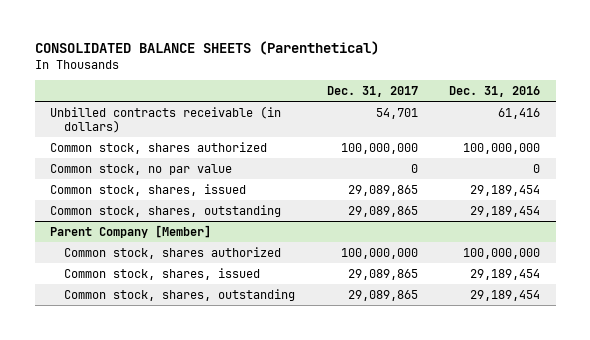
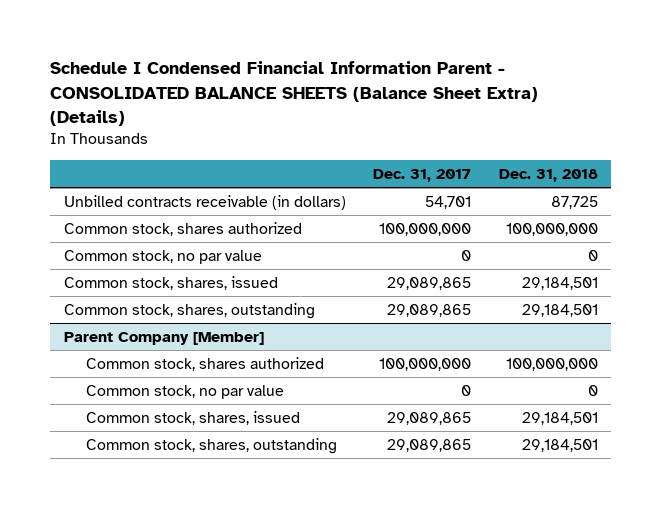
- CONSOLIDATED BALANCE SHEETS (Parenthetical)
+ Schedule I Condensed Financial Information Parent - CONSOLIDATED BALANCE SHEETS (Balance Sheet Extra) (Details)
- | Dec. 31, 2017 | Dec. 31, 2016
+ | Dec. 31, 2017 | Dec. 31, 2018
@ Parent Company [Member]
+ Common stock, no par value | 0 | 0

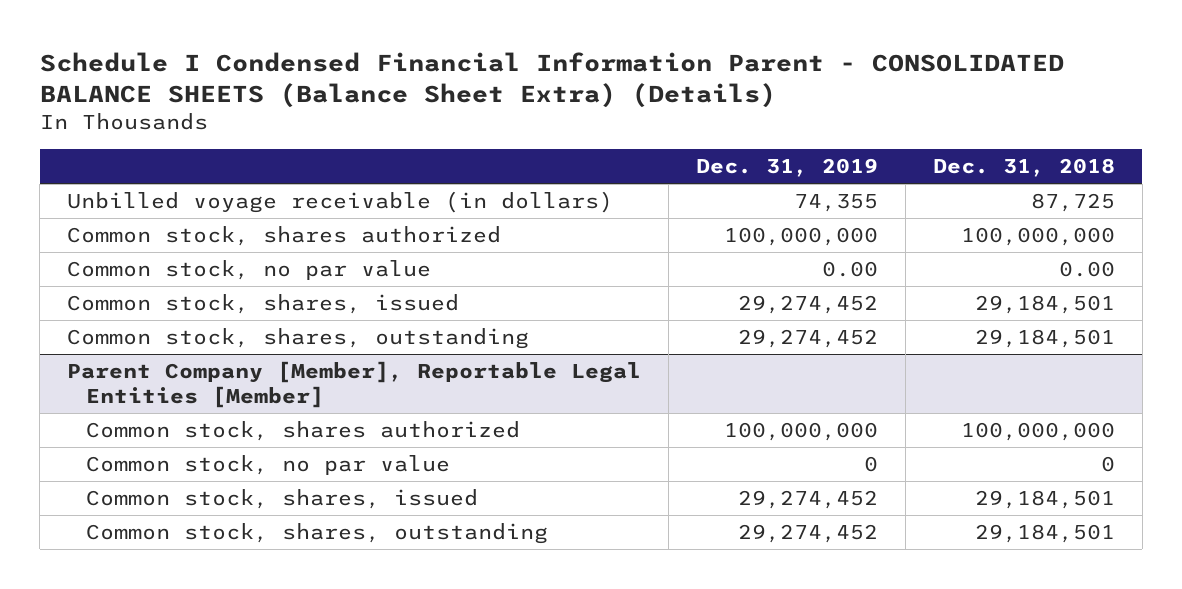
- | Dec. 31, 2017 | Dec. 31, 2018
+ | Dec. 31, 2019 | Dec. 31, 2018
- Unbilled contracts receivable (in dollars) | 54,701 | 87,725
+ Unbilled voyage receivable (in dollars) | 74,355 | 87,725
- Common stock, no par value | 0 | 0
+ Common stock, no par value | 0.00 | 0.00
- Parent Company [Member]
+ Parent Company [Member], Reportable Legal Entities [Member]

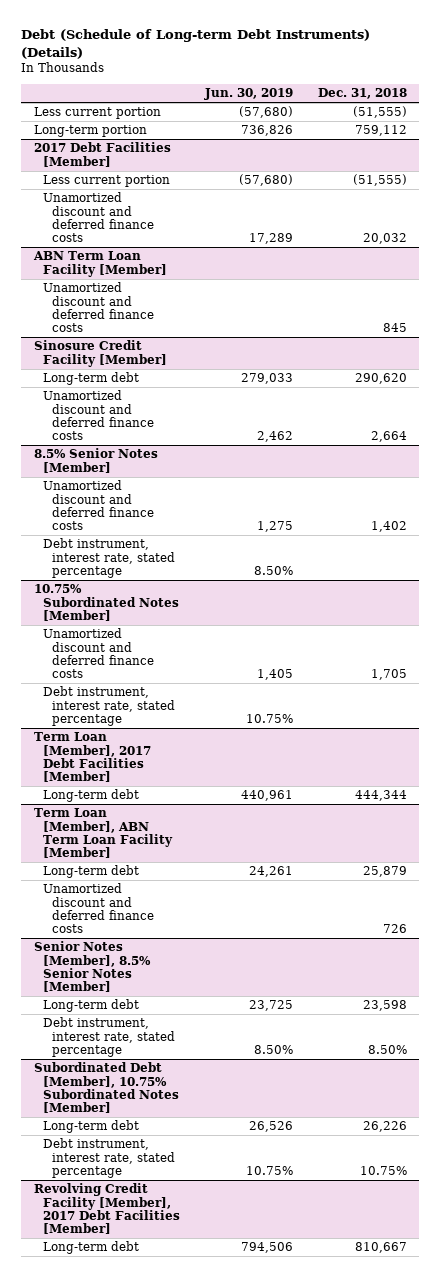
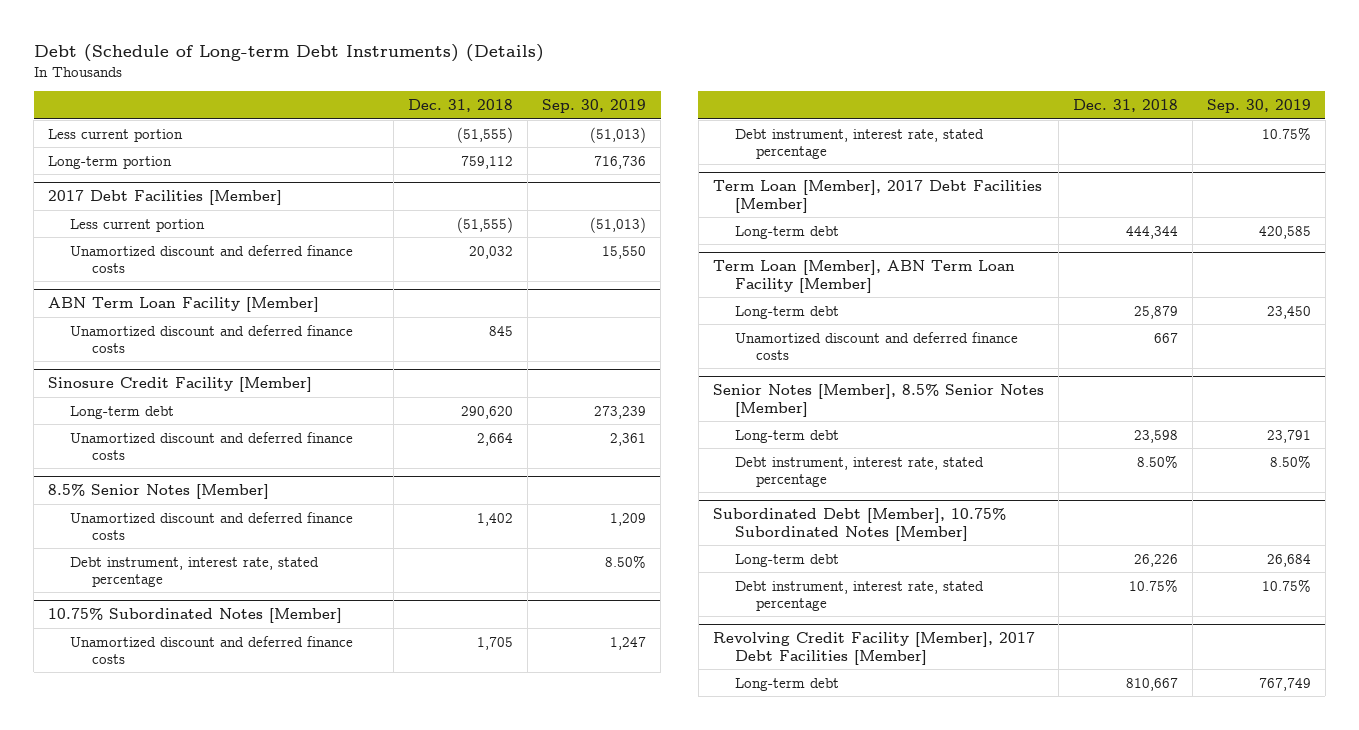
- | Jun. 30, 2019 | Dec. 31, 2018
+ | Dec. 31, 2018 | Sep. 30, 2019
@ Term Loan [Member], ABN Term Loan Facility [Member]
- Unamortized discount and deferred finance costs | | 726
+ Unamortized discount and deferred finance costs | 667 |

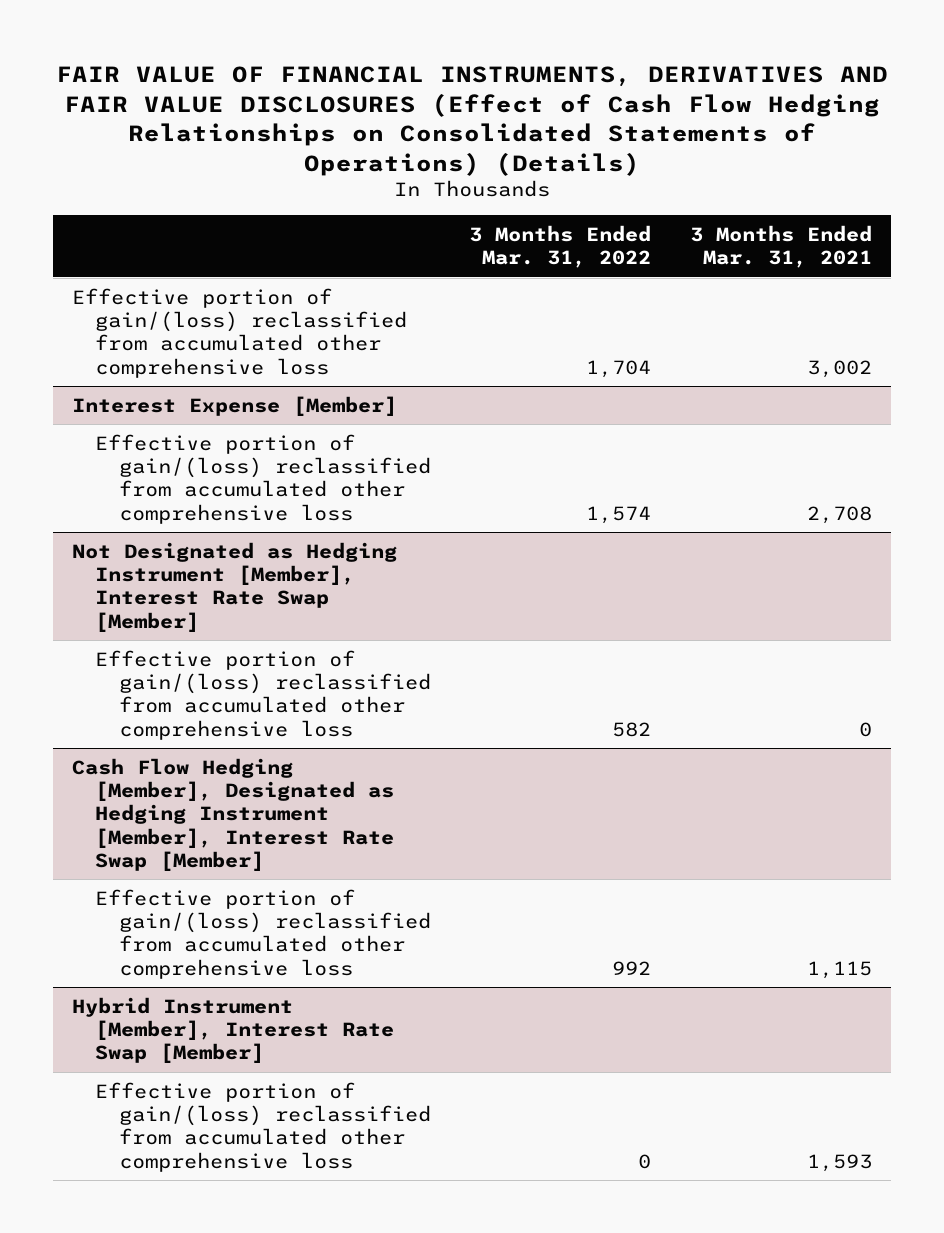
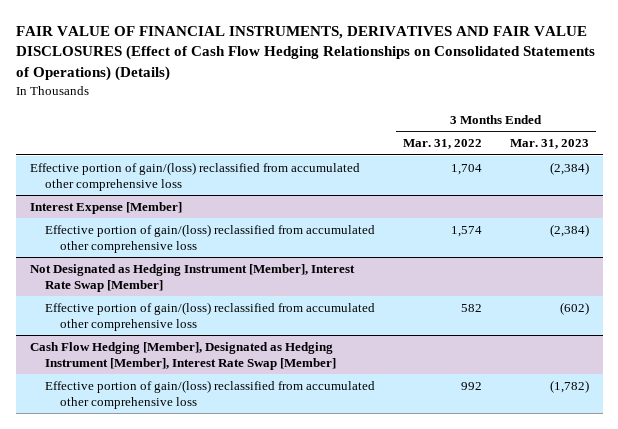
- | 3 Months Ended Mar. 31, 2022 | 3 Months Ended Mar. 31, 2021
+ | 3 Months Ended Mar. 31, 2022 | 3 Months Ended Mar. 31, 2023
- Hybrid Instrument [Member], Interest Rate Swap [Member]
- Effective portion of gain/(loss) reclassified from accumulated other comprehensive loss | 0 | 1,593

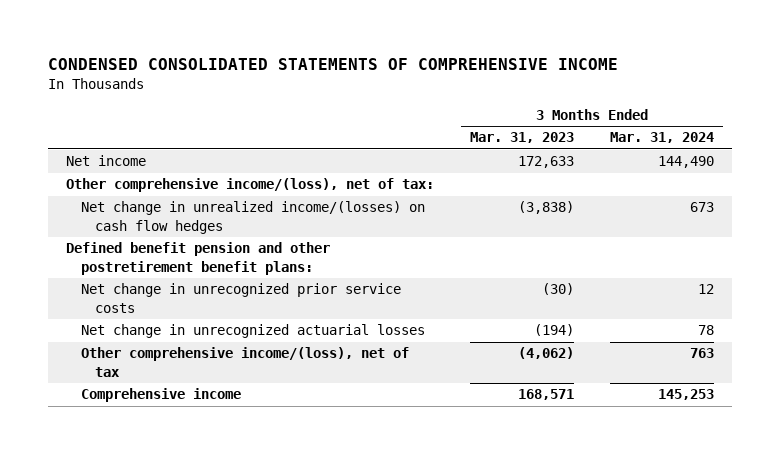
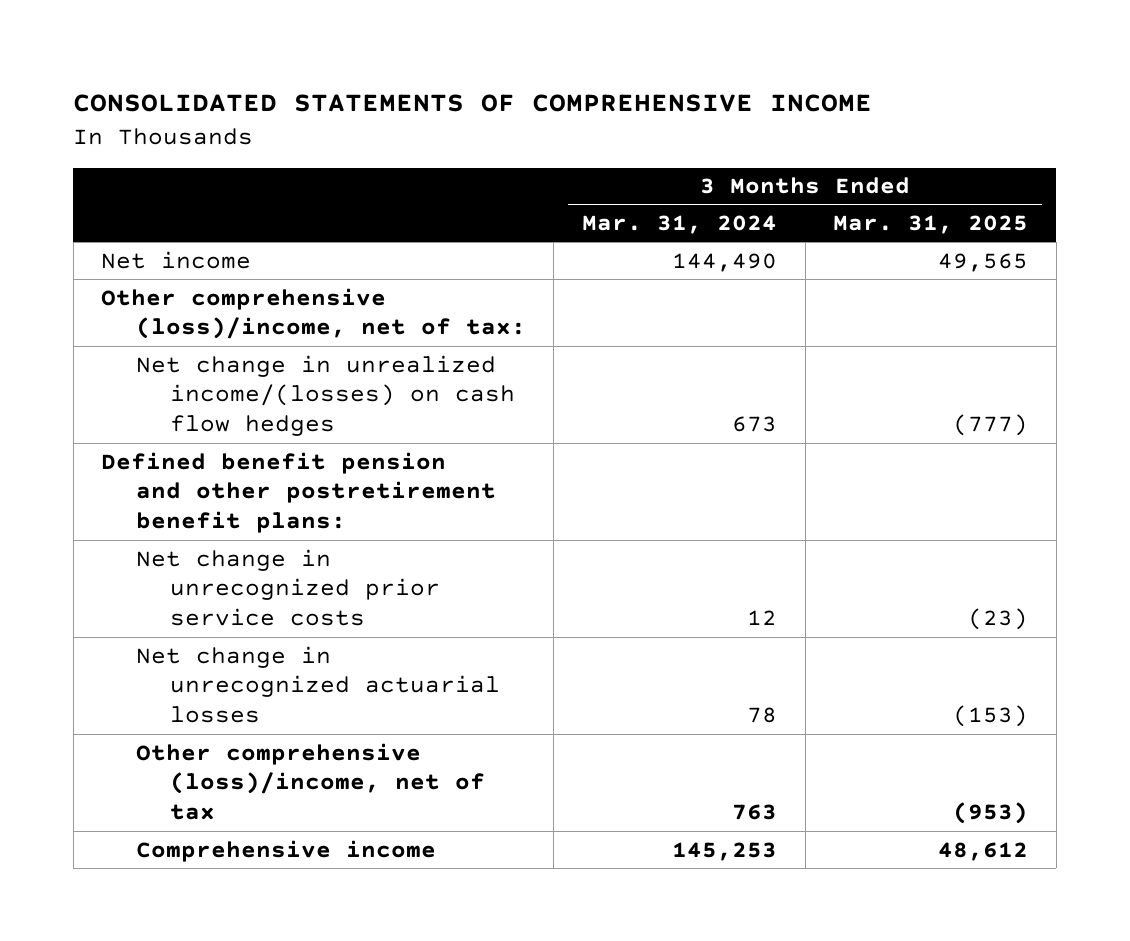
- CONDENSED CONSOLIDATED STATEMENTS OF COMPREHENSIVE INCOME
+ CONSOLIDATED STATEMENTS OF COMPREHENSIVE INCOME
- | 3 Months Ended Mar. 31, 2023 | 3 Months Ended Mar. 31, 2024
+ | 3 Months Ended Mar. 31, 2024 | 3 Months Ended Mar. 31, 2025
- Other comprehensive income/(loss), net of tax:
+ Other comprehensive (loss)/income, net of tax:
- Other comprehensive income/(loss), net of tax | (4,062) | 763
+ Other comprehensive (loss)/income, net of tax | 763 | (953)

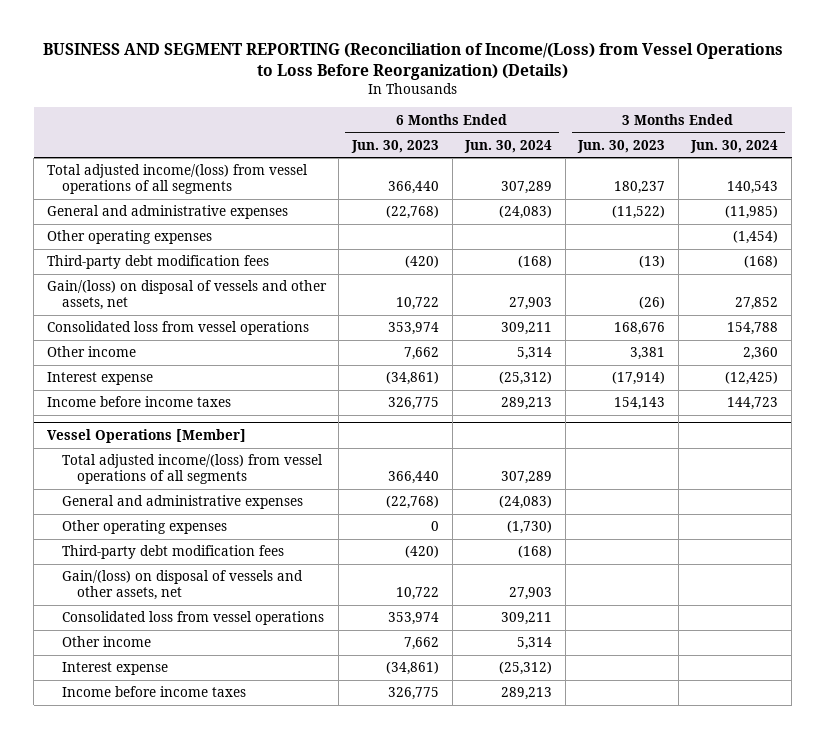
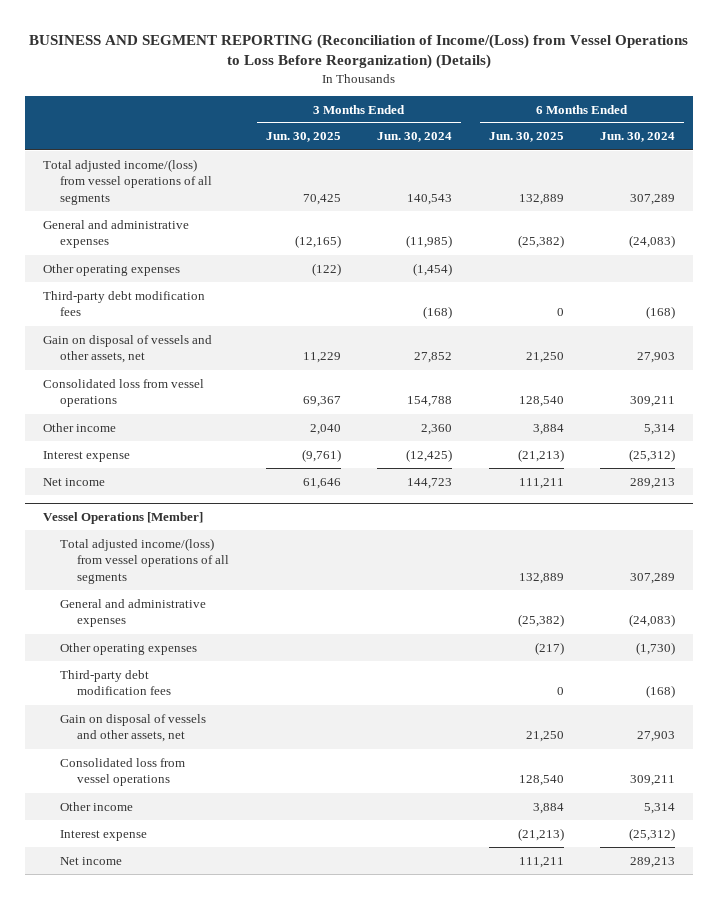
- | 6 Months Ended Jun. 30, 2023 | 6 Months Ended Jun. 30, 2024 | 3 Months Ended Jun. 30, 2023 | 3 Months Ended Jun. 30, 2024
+ | 3 Months Ended Jun. 30, 2025 | 3 Months Ended Jun. 30, 2024 | 6 Months Ended Jun. 30, 2025 | 6 Months Ended Jun. 30, 2024
- Gain/(loss) on disposal of vessels and other assets, net | 10,722 | 27,903 | (26) | 27,852
+ Gain on disposal of vessels and other assets, net | 11,229 | 27,852 | 21,250 | 27,903
- Income before income taxes | 326,775 | 289,213 | 154,143 | 144,723
+ Net income | 61,646 | 144,723 | 111,211 | 289,213
@ Vessel Operations [Member]
- Gain/(loss) on disposal of vessels and other assets, net | 10,722 | 27,903 | |
+ Gain on disposal of vessels and other assets, net | | | 21,250 | 27,903
- Income before income taxes | 326,775 | 289,213 | |
+ Net income | | | 111,211 | 289,213

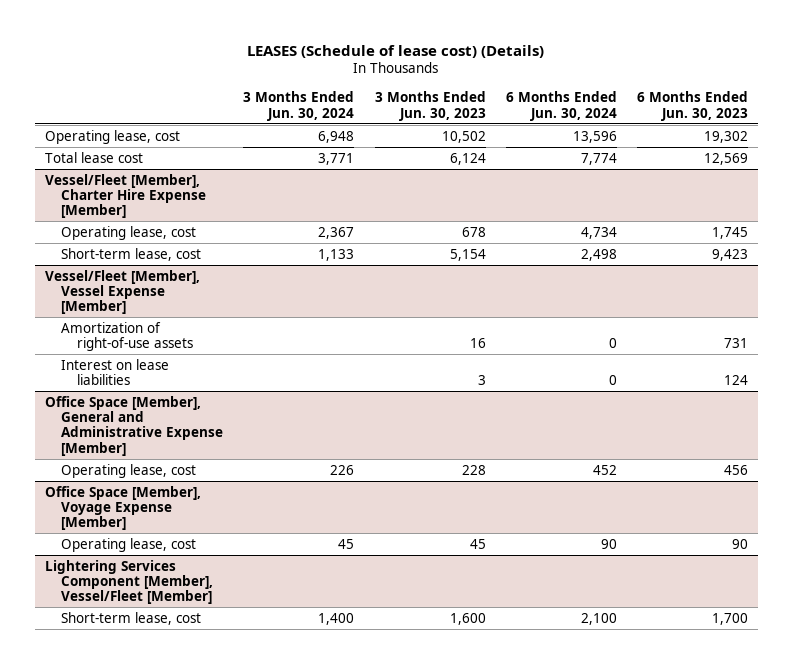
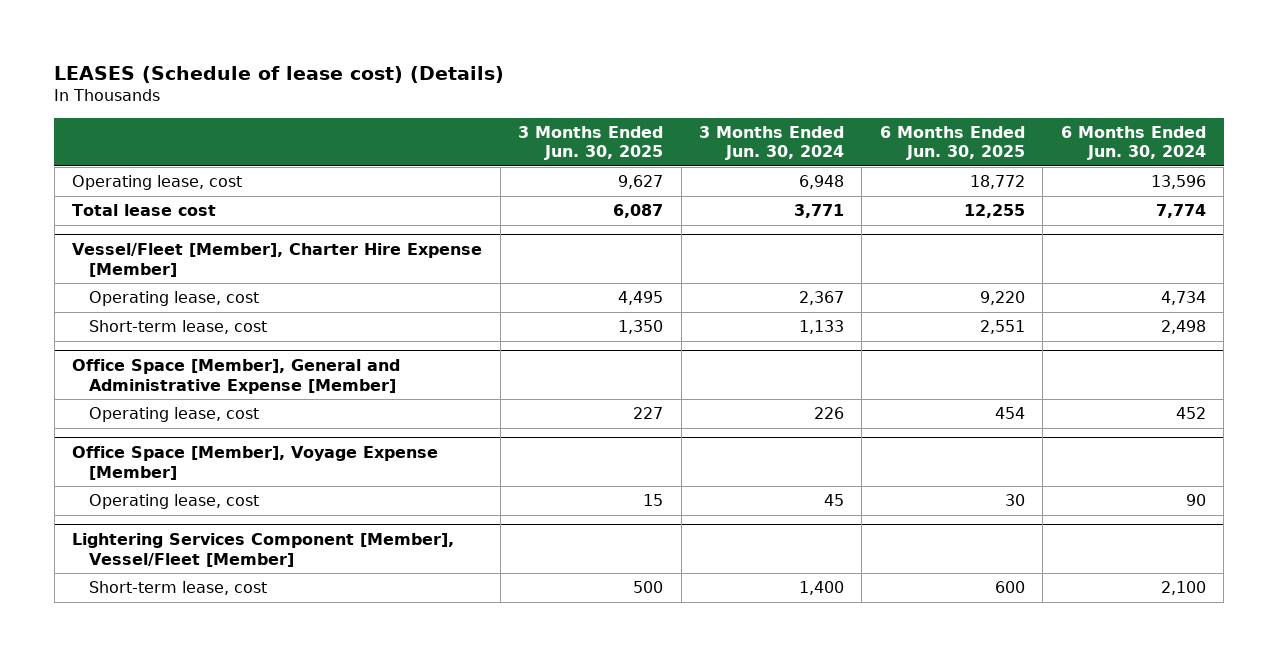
- | 3 Months Ended Jun. 30, 2024 | 3 Months Ended Jun. 30, 2023 | 6 Months Ended Jun. 30, 2024 | 6 Months Ended Jun. 30, 2023
+ | 3 Months Ended Jun. 30, 2025 | 3 Months Ended Jun. 30, 2024 | 6 Months Ended Jun. 30, 2025 | 6 Months Ended Jun. 30, 2024
- Vessel/Fleet [Member], Vessel Expense [Member]
- Amortization of right-of-use assets | | 16 | 0 | 731
- Interest on lease liabilities | | 3 | 0 | 124

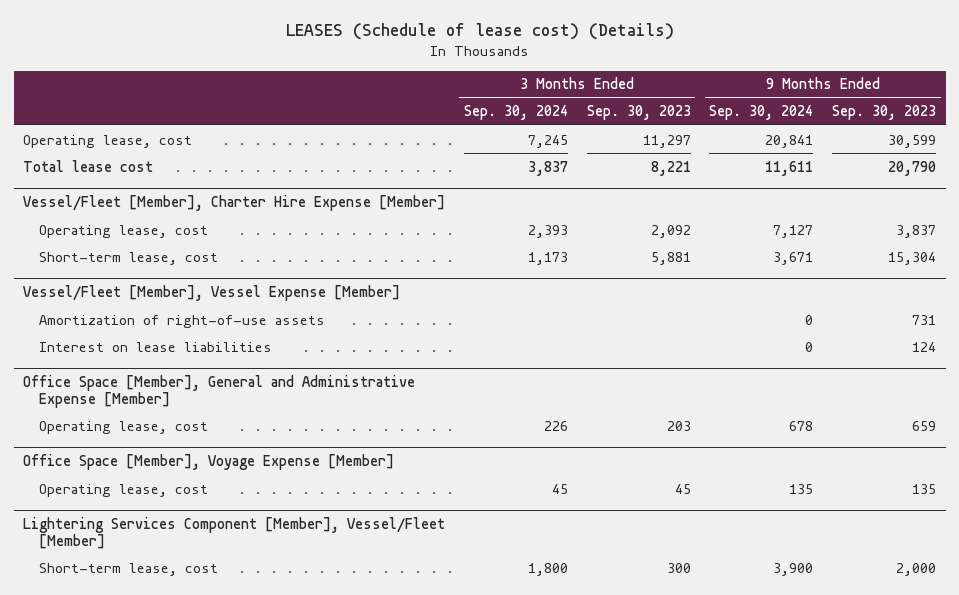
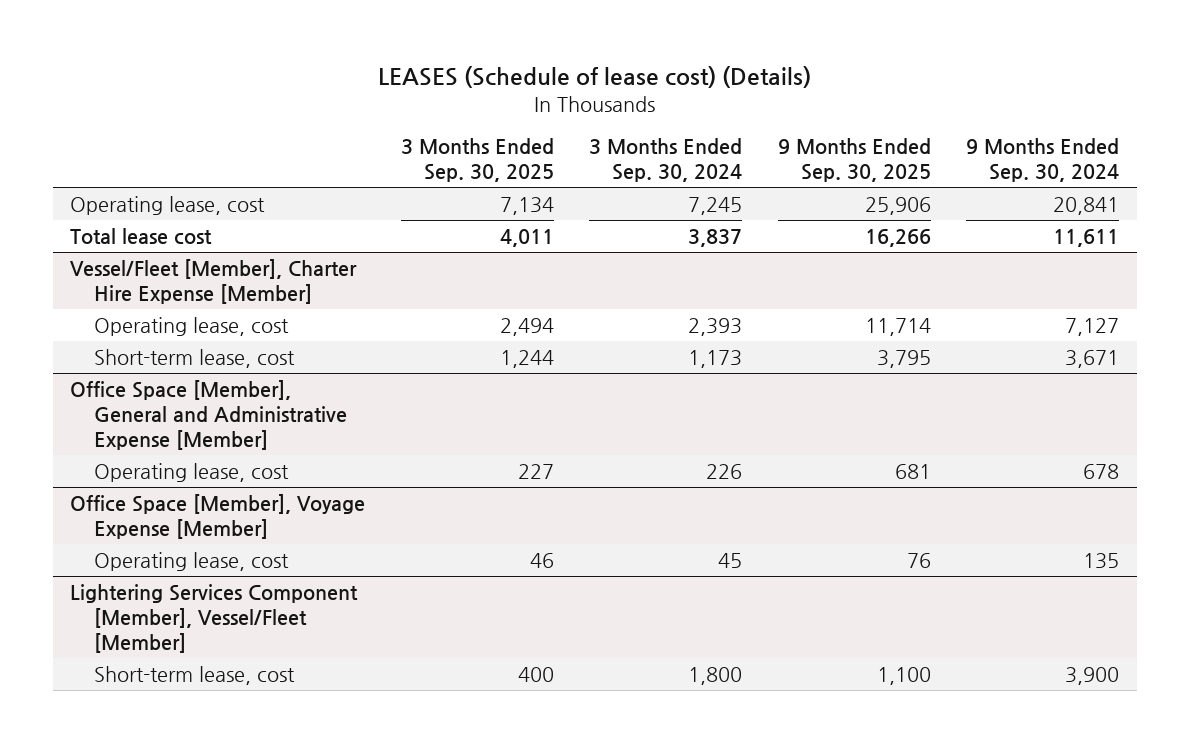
- | 3 Months Ended Sep. 30, 2024 | 3 Months Ended Sep. 30, 2023 | 9 Months Ended Sep. 30, 2024 | 9 Months Ended Sep. 30, 2023
+ | 3 Months Ended Sep. 30, 2025 | 3 Months Ended Sep. 30, 2024 | 9 Months Ended Sep. 30, 2025 | 9 Months Ended Sep. 30, 2024
- Vessel/Fleet [Member], Vessel Expense [Member]
- Amortization of right-of-use assets | | | 0 | 731
- Interest on lease liabilities | | | 0 | 124

